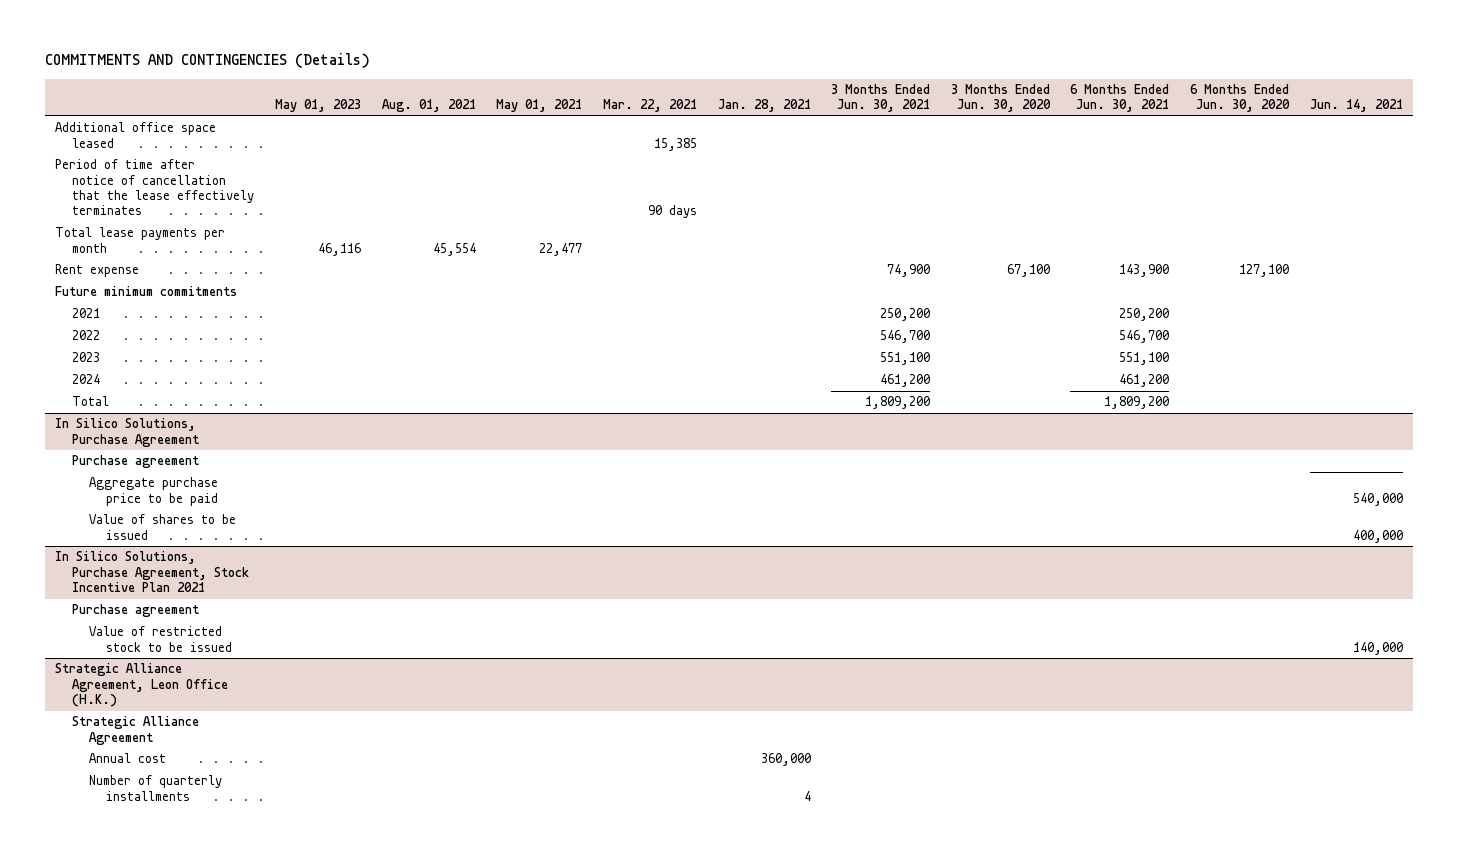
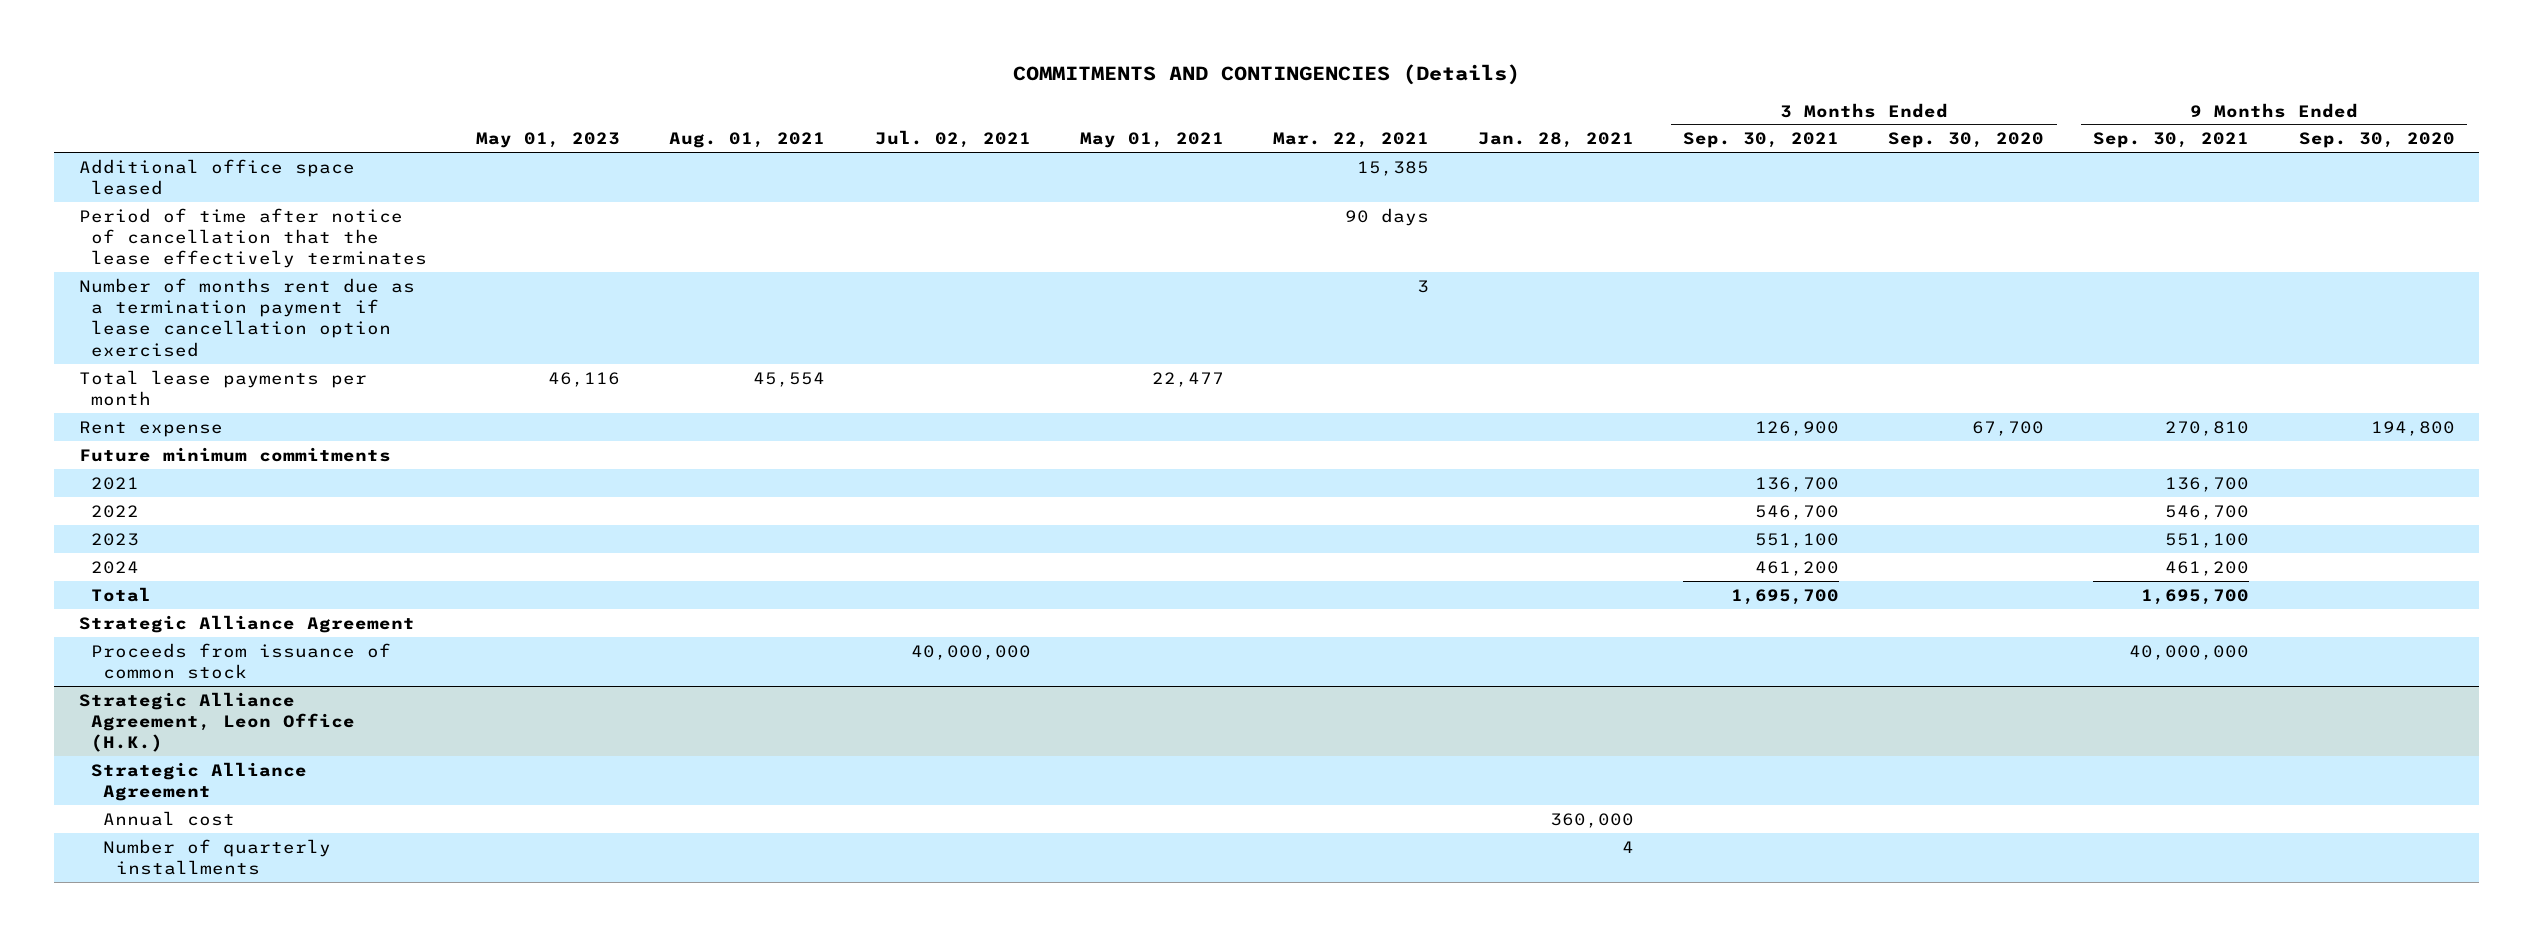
- | May 01, 2023 | Aug. 01, 2021 | May 01, 2021 | Mar. 22, 2021 | Jan. 28, 2021 | 3 Months Ended Jun. 30, 2021 | 3 Months Ended Jun. 30, 2020 | 6 Months Ended Jun. 30, 2021 | 6 Months Ended Jun. 30, 2020 | Jun. 14, 2021
+ | May 01, 2023 | Aug. 01, 2021 | Jul. 02, 2021 | May 01, 2021 | Mar. 22, 2021 | Jan. 28, 2021 | 3 Months Ended Sep. 30, 2021 | 3 Months Ended Sep. 30, 2020 | 9 Months Ended Sep. 30, 2021 | 9 Months Ended Sep. 30, 2020
+ Number of months rent due as a termination payment if lease cancellation option exercised | | | | | 3 | | | | |
- In Silico Solutions, Purchase Agreement
- Purchase agreement
- Aggregate purchase price to be paid | | | | | | | | | | 540,000
- Value of shares to be issued | | | | | | | | | | 400,000
- In Silico Solutions, Purchase Agreement, Stock Incentive Plan 2021
- Purchase agreement
- Value of restricted stock to be issued | | | | | | | | | | 140,000
+ Strategic Alliance Agreement
+ Proceeds from issuance of common stock | | | 40,000,000 | | | | | | 40,000,000 |

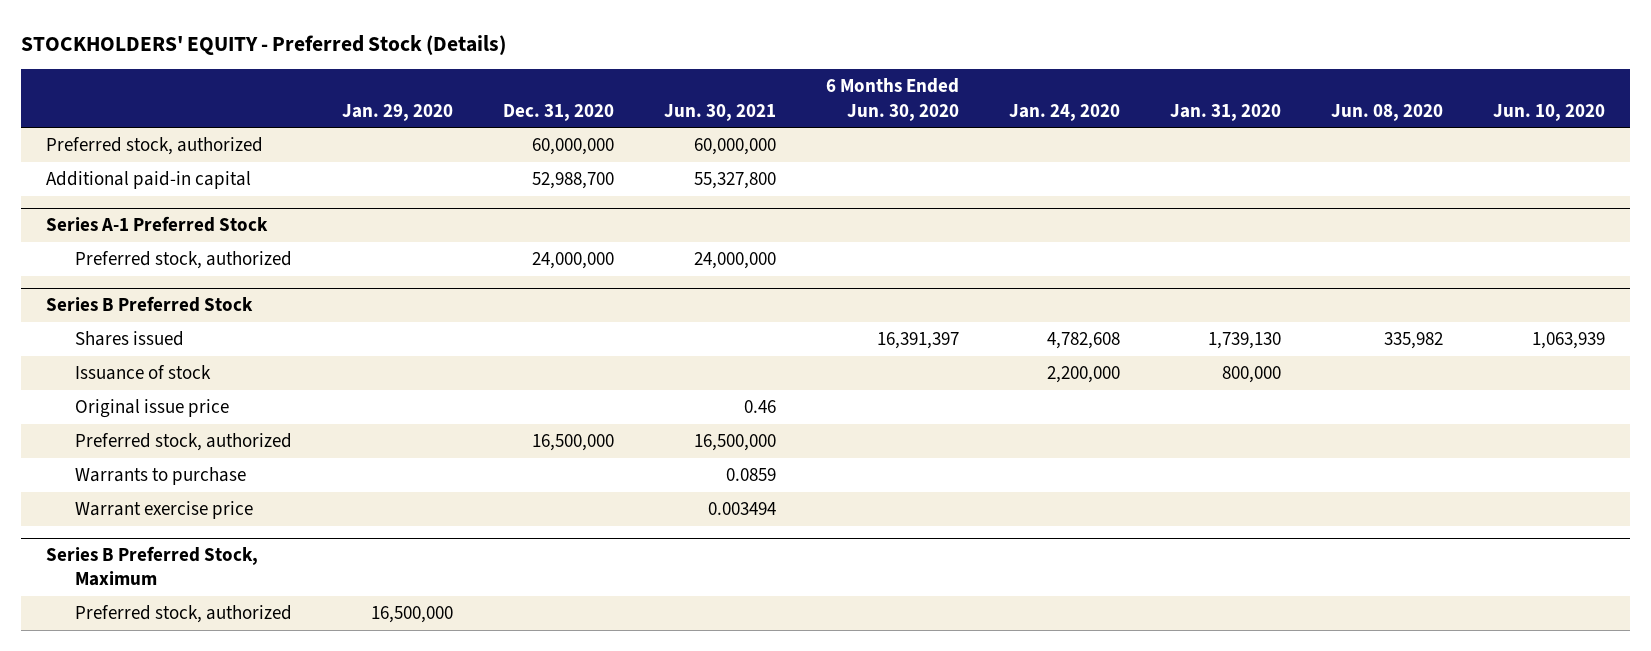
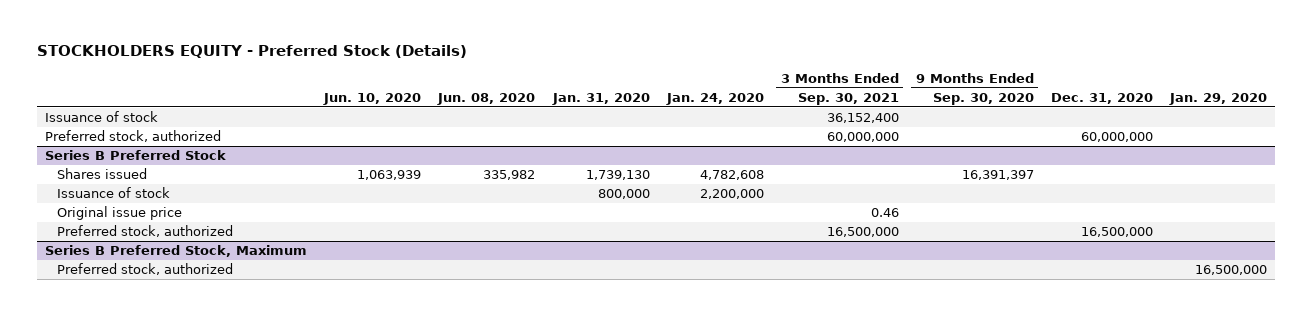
- STOCKHOLDERS' EQUITY - Preferred Stock (Details)
+ STOCKHOLDERS EQUITY - Preferred Stock (Details)
- | Jan. 29, 2020 | Dec. 31, 2020 | Jun. 30, 2021 | 6 Months Ended Jun. 30, 2020 | Jan. 24, 2020 | Jan. 31, 2020 | Jun. 08, 2020 | Jun. 10, 2020
+ | Jun. 10, 2020 | Jun. 08, 2020 | Jan. 31, 2020 | Jan. 24, 2020 | 3 Months Ended Sep. 30, 2021 | 9 Months Ended Sep. 30, 2020 | Dec. 31, 2020 | Jan. 29, 2020
+ Issuance of stock | | | | | 36,152,400 | | |
- Additional paid-in capital | | 52,988,700 | 55,327,800 | | | | |
- Series A-1 Preferred Stock
- Preferred stock, authorized | | 24,000,000 | 24,000,000 | | | | |
@ Series B Preferred Stock
- Warrants to purchase | | | 0.0859 | | | | |
- Warrant exercise price | | | 0.003494 | | | | |

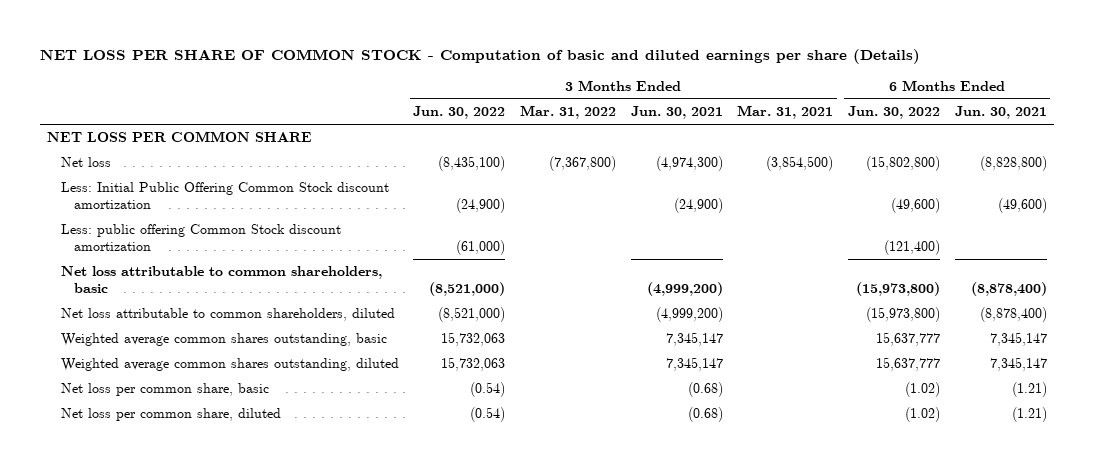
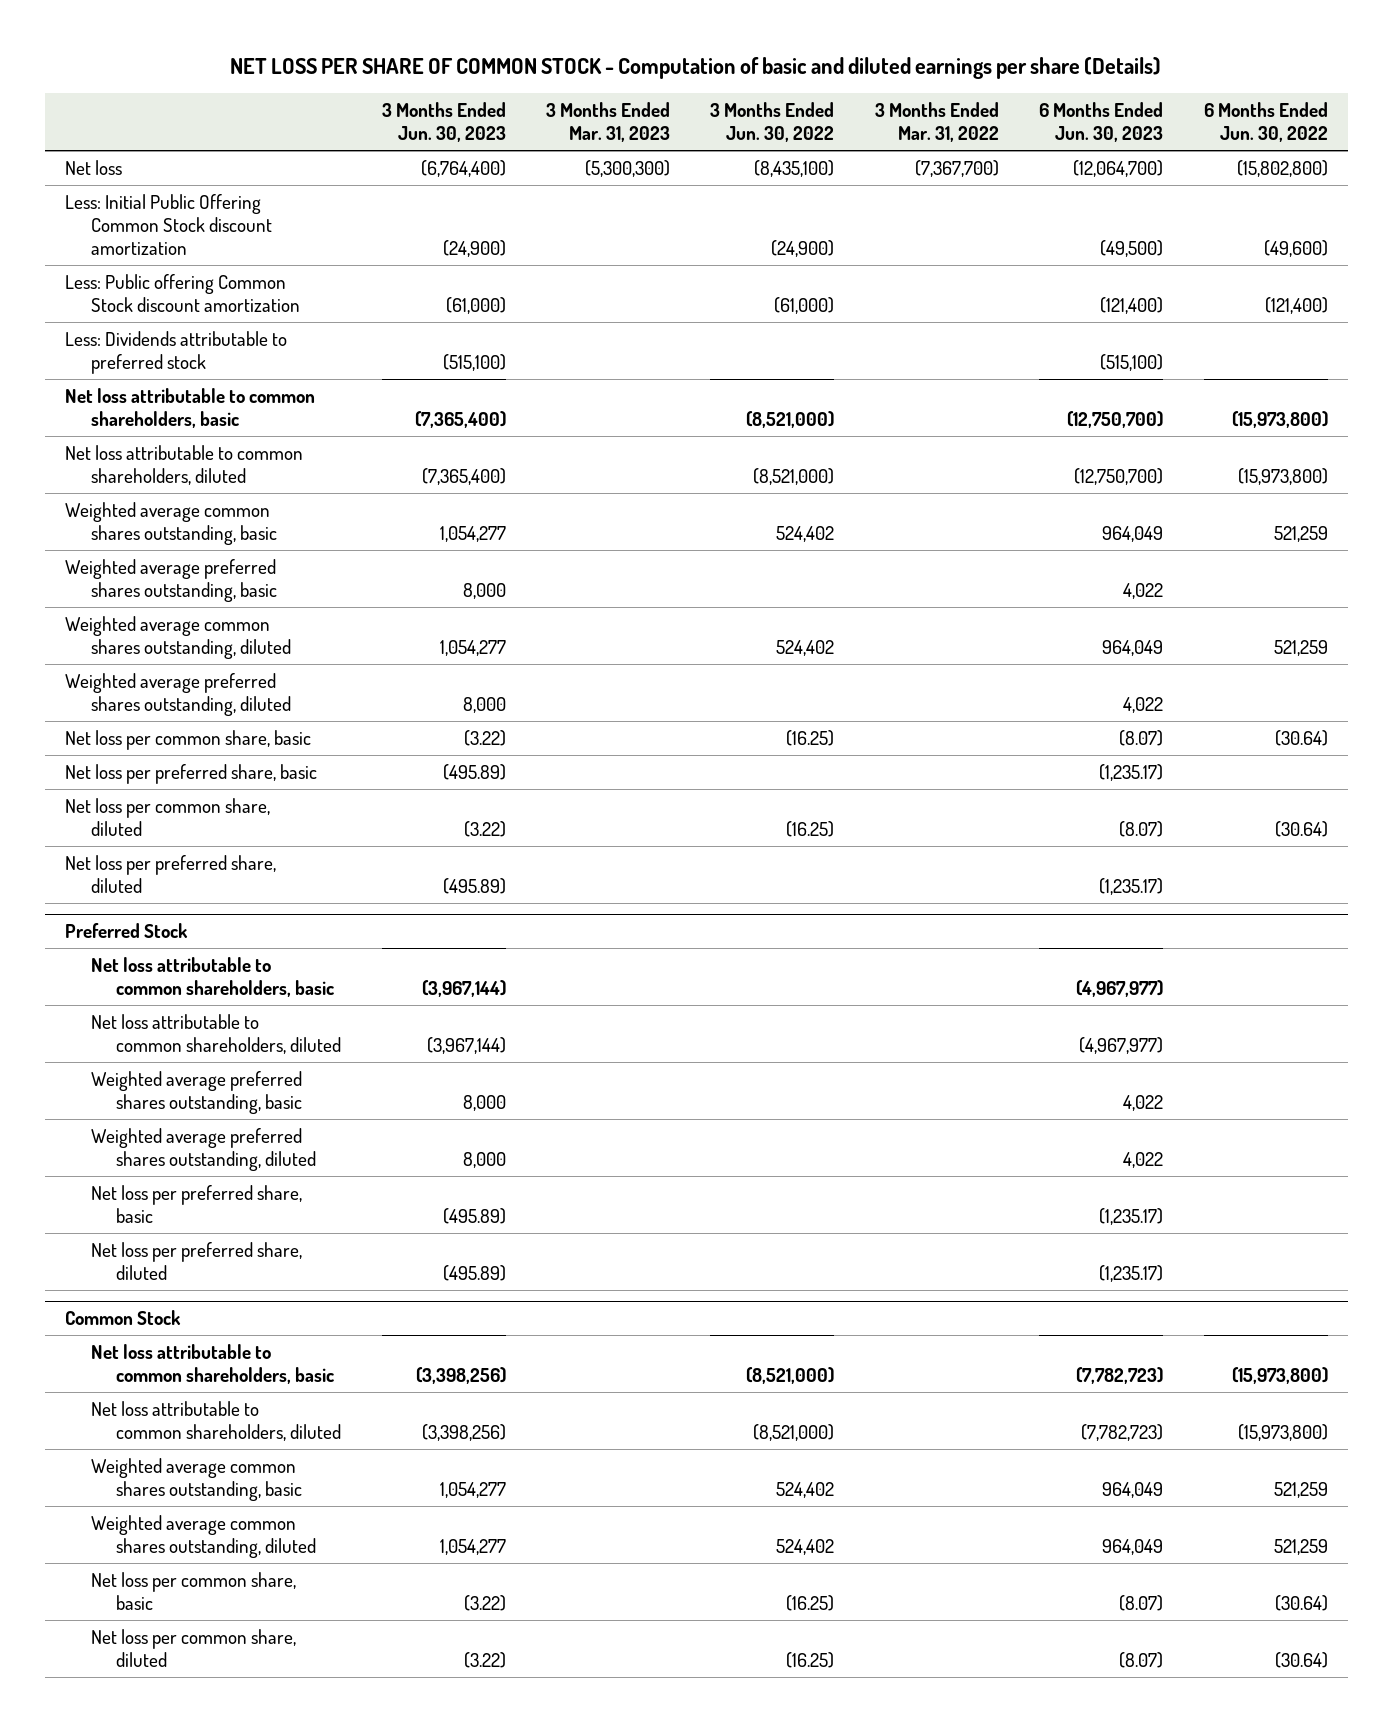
- | 3 Months Ended Jun. 30, 2022 | 3 Months Ended Mar. 31, 2022 | 3 Months Ended Jun. 30, 2021 | 3 Months Ended Mar. 31, 2021 | 6 Months Ended Jun. 30, 2022 | 6 Months Ended Jun. 30, 2021
+ | 3 Months Ended Jun. 30, 2023 | 3 Months Ended Mar. 31, 2023 | 3 Months Ended Jun. 30, 2022 | 3 Months Ended Mar. 31, 2022 | 6 Months Ended Jun. 30, 2023 | 6 Months Ended Jun. 30, 2022
- NET LOSS PER COMMON SHARE
- Net loss | (8,435,100) | (7,367,800) | (4,974,300) | (3,854,500) | (15,802,800) | (8,828,800)
+ Net loss | (6,764,400) | (5,300,300) | (8,435,100) | (7,367,700) | (12,064,700) | (15,802,800)
- Less: public offering Common Stock discount amortization | (61,000) | | | | (121,400) |
+ Less: Public offering Common Stock discount amortization | (61,000) | | (61,000) | | (121,400) | (121,400)
+ Less: Dividends attributable to preferred stock | (515,100) | | | | (515,100) |
- Weighted average common shares outstanding, basic | 15,732,063 | | 7,345,147 | | 15,637,777 | 7,345,147
- Weighted average common shares outstanding, diluted | 15,732,063 | | 7,345,147 | | 15,637,777 | 7,345,147
- Net loss per common share, basic | (0.54) | | (0.68) | | (1.02) | (1.21)
- Net loss per common share, diluted | (0.54) | | (0.68) | | (1.02) | (1.21)
+ Weighted average common shares outstanding, basic | 1,054,277 | | 524,402 | | 964,049 | 521,259
+ Weighted average preferred shares outstanding, basic | 8,000 | | | | 4,022 |
+ Weighted average common shares outstanding, diluted | 1,054,277 | | 524,402 | | 964,049 | 521,259
+ Weighted average preferred shares outstanding, diluted | 8,000 | | | | 4,022 |
+ Net loss per common share, basic | (3.22) | | (16.25) | | (8.07) | (30.64)
+ Net loss per preferred share, basic | (495.89) | | | | (1,235.17) |
+ Net loss per common share, diluted | (3.22) | | (16.25) | | (8.07) | (30.64)
+ Net loss per preferred share, diluted | (495.89) | | | | (1,235.17) |
+ Preferred Stock
+ Net loss attributable to common shareholders, basic | (3,967,144) | | | | (4,967,977) |
+ Net loss attributable to common shareholders, diluted | (3,967,144) | | | | (4,967,977) |
+ Weighted average preferred shares outstanding, basic | 8,000 | | | | 4,022 |
+ Weighted average preferred shares outstanding, diluted | 8,000 | | | | 4,022 |
+ Net loss per preferred share, basic | (495.89) | | | | (1,235.17) |
+ Net loss per preferred share, diluted | (495.89) | | | | (1,235.17) |
+ Common Stock
+ Net loss attributable to common shareholders, basic | (3,398,256) | | (8,521,000) | | (7,782,723) | (15,973,800)
+ Net loss attributable to common shareholders, diluted | (3,398,256) | | (8,521,000) | | (7,782,723) | (15,973,800)
+ Weighted average common shares outstanding, basic | 1,054,277 | | 524,402 | | 964,049 | 521,259
+ Weighted average common shares outstanding, diluted | 1,054,277 | | 524,402 | | 964,049 | 521,259
+ Net loss per common share, basic | (3.22) | | (16.25) | | (8.07) | (30.64)
+ Net loss per common share, diluted | (3.22) | | (16.25) | | (8.07) | (30.64)

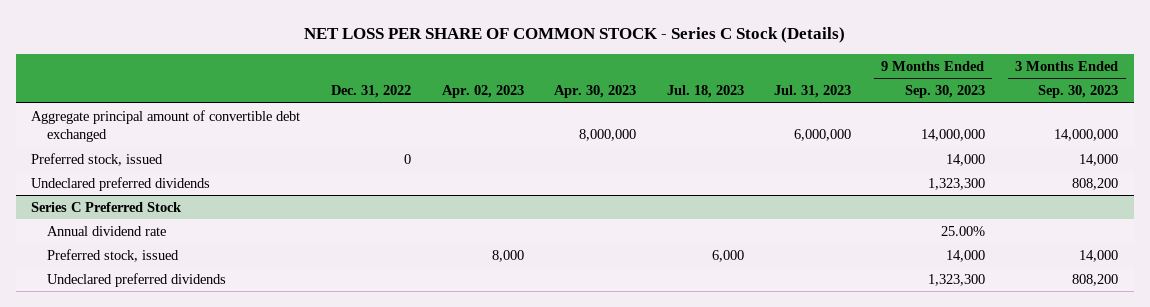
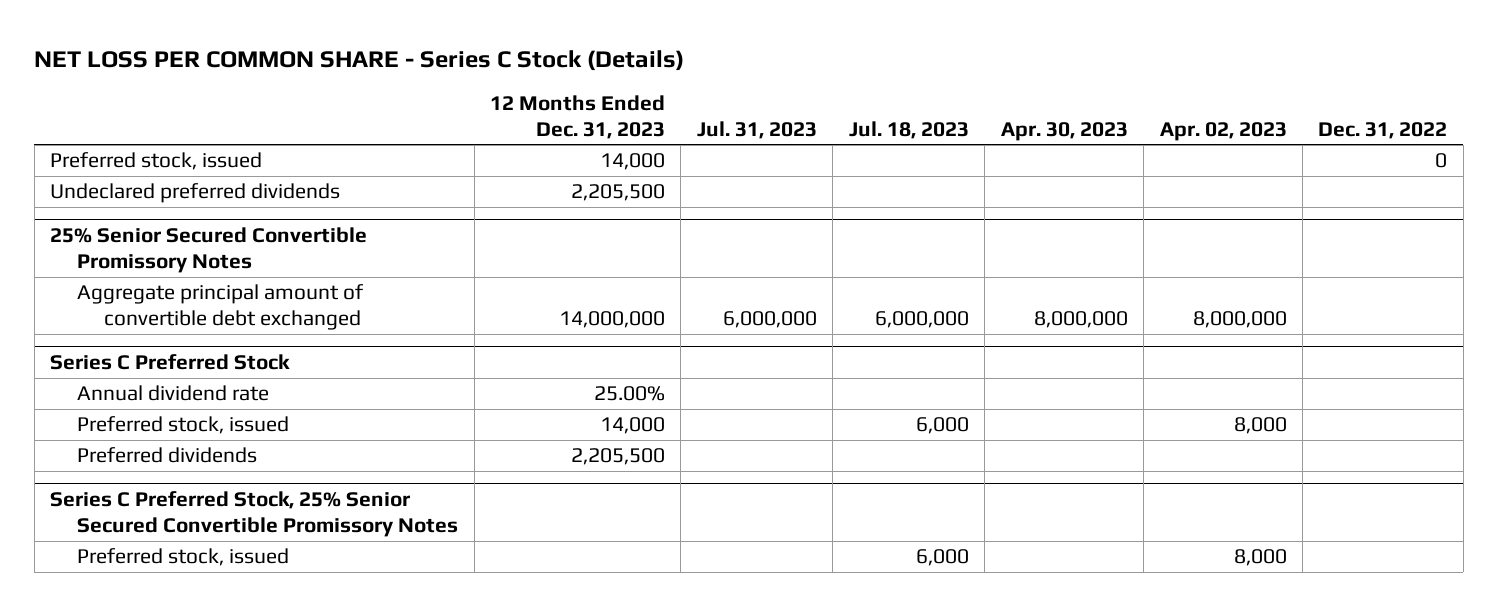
- NET LOSS PER SHARE OF COMMON STOCK - Series C Stock (Details)
+ NET LOSS PER COMMON SHARE - Series C Stock (Details)
- | Dec. 31, 2022 | Apr. 02, 2023 | Apr. 30, 2023 | Jul. 18, 2023 | Jul. 31, 2023 | 9 Months Ended Sep. 30, 2023 | 3 Months Ended Sep. 30, 2023
+ | 12 Months Ended Dec. 31, 2023 | Jul. 31, 2023 | Jul. 18, 2023 | Apr. 30, 2023 | Apr. 02, 2023 | Dec. 31, 2022
- Aggregate principal amount of convertible debt exchanged | | | 8,000,000 | | 6,000,000 | 14,000,000 | 14,000,000
+ 25% Senior Secured Convertible Promissory Notes
+ Aggregate principal amount of convertible debt exchanged | 14,000,000 | 6,000,000 | 6,000,000 | 8,000,000 | 8,000,000 |
@ Series C Preferred Stock
- Undeclared preferred dividends | | | | | | 1,323,300 | 808,200
+ Preferred dividends | 2,205,500 | | | | |
+ Series C Preferred Stock, 25% Senior Secured Convertible Promissory Notes
+ Preferred stock, issued | | | 6,000 | | 8,000 |

